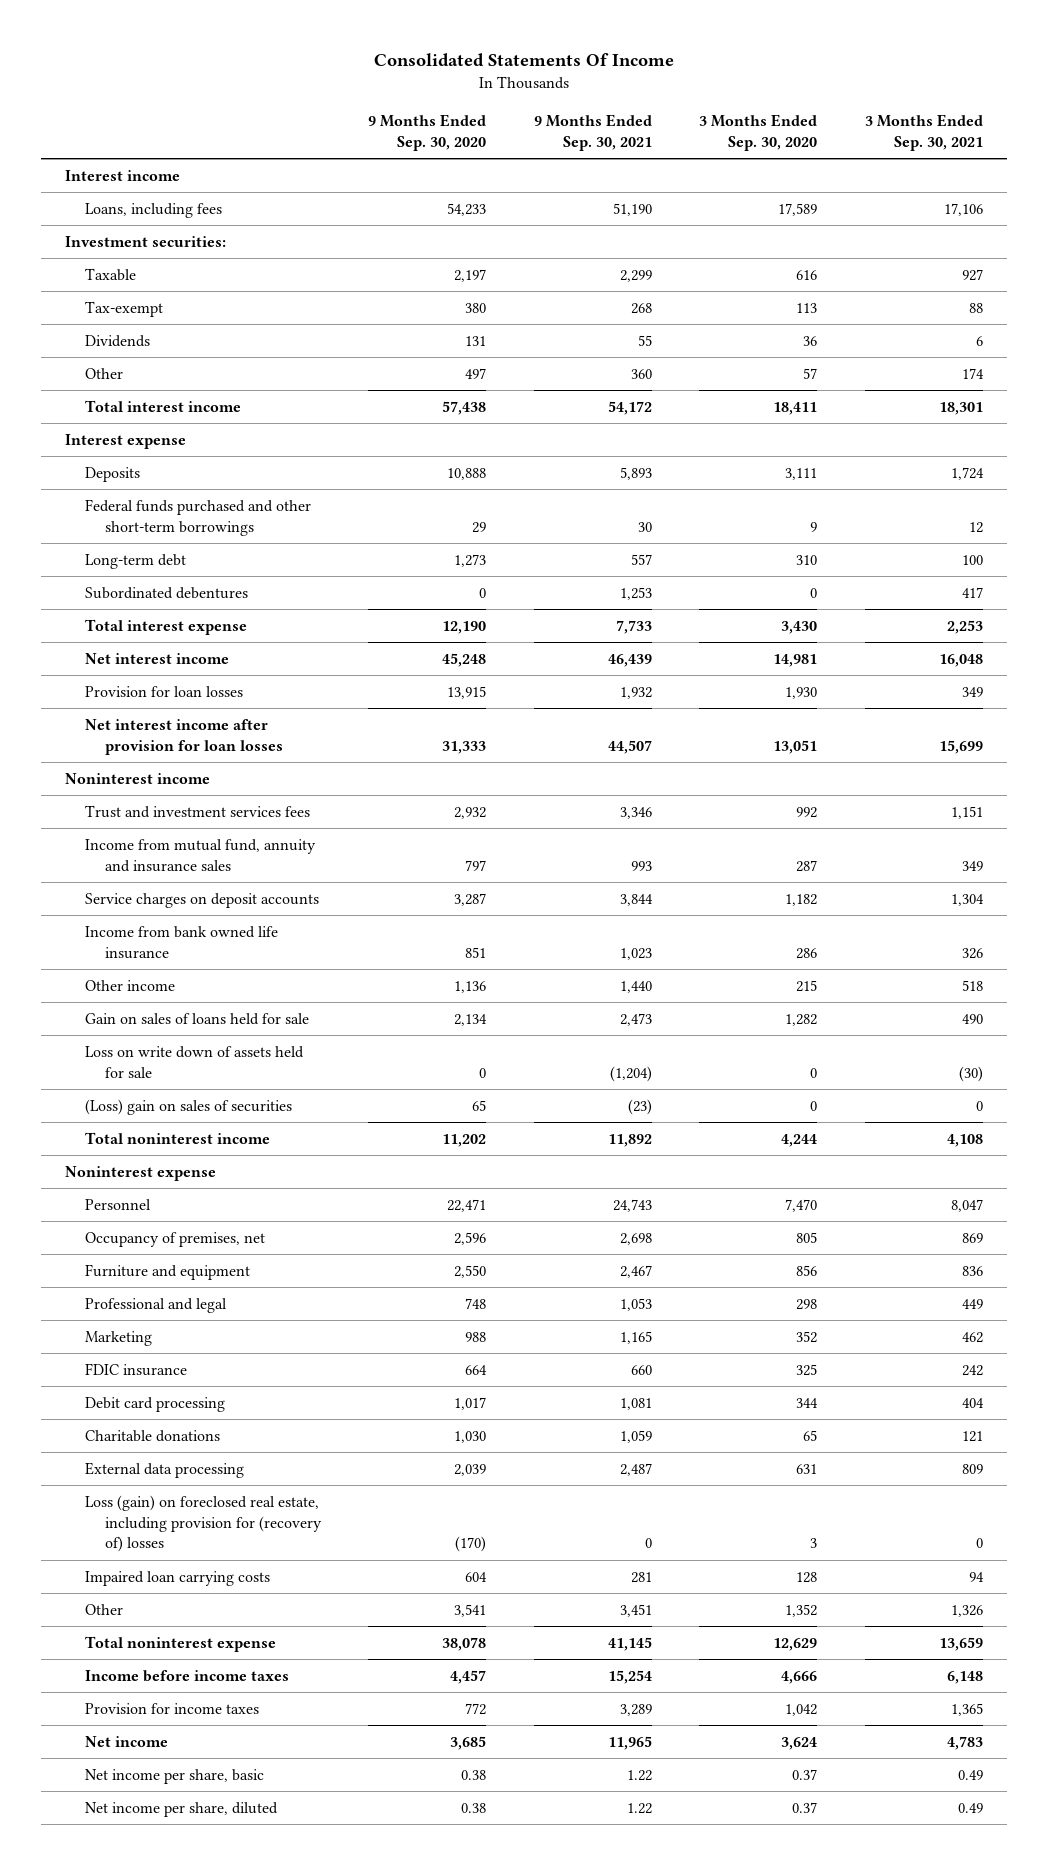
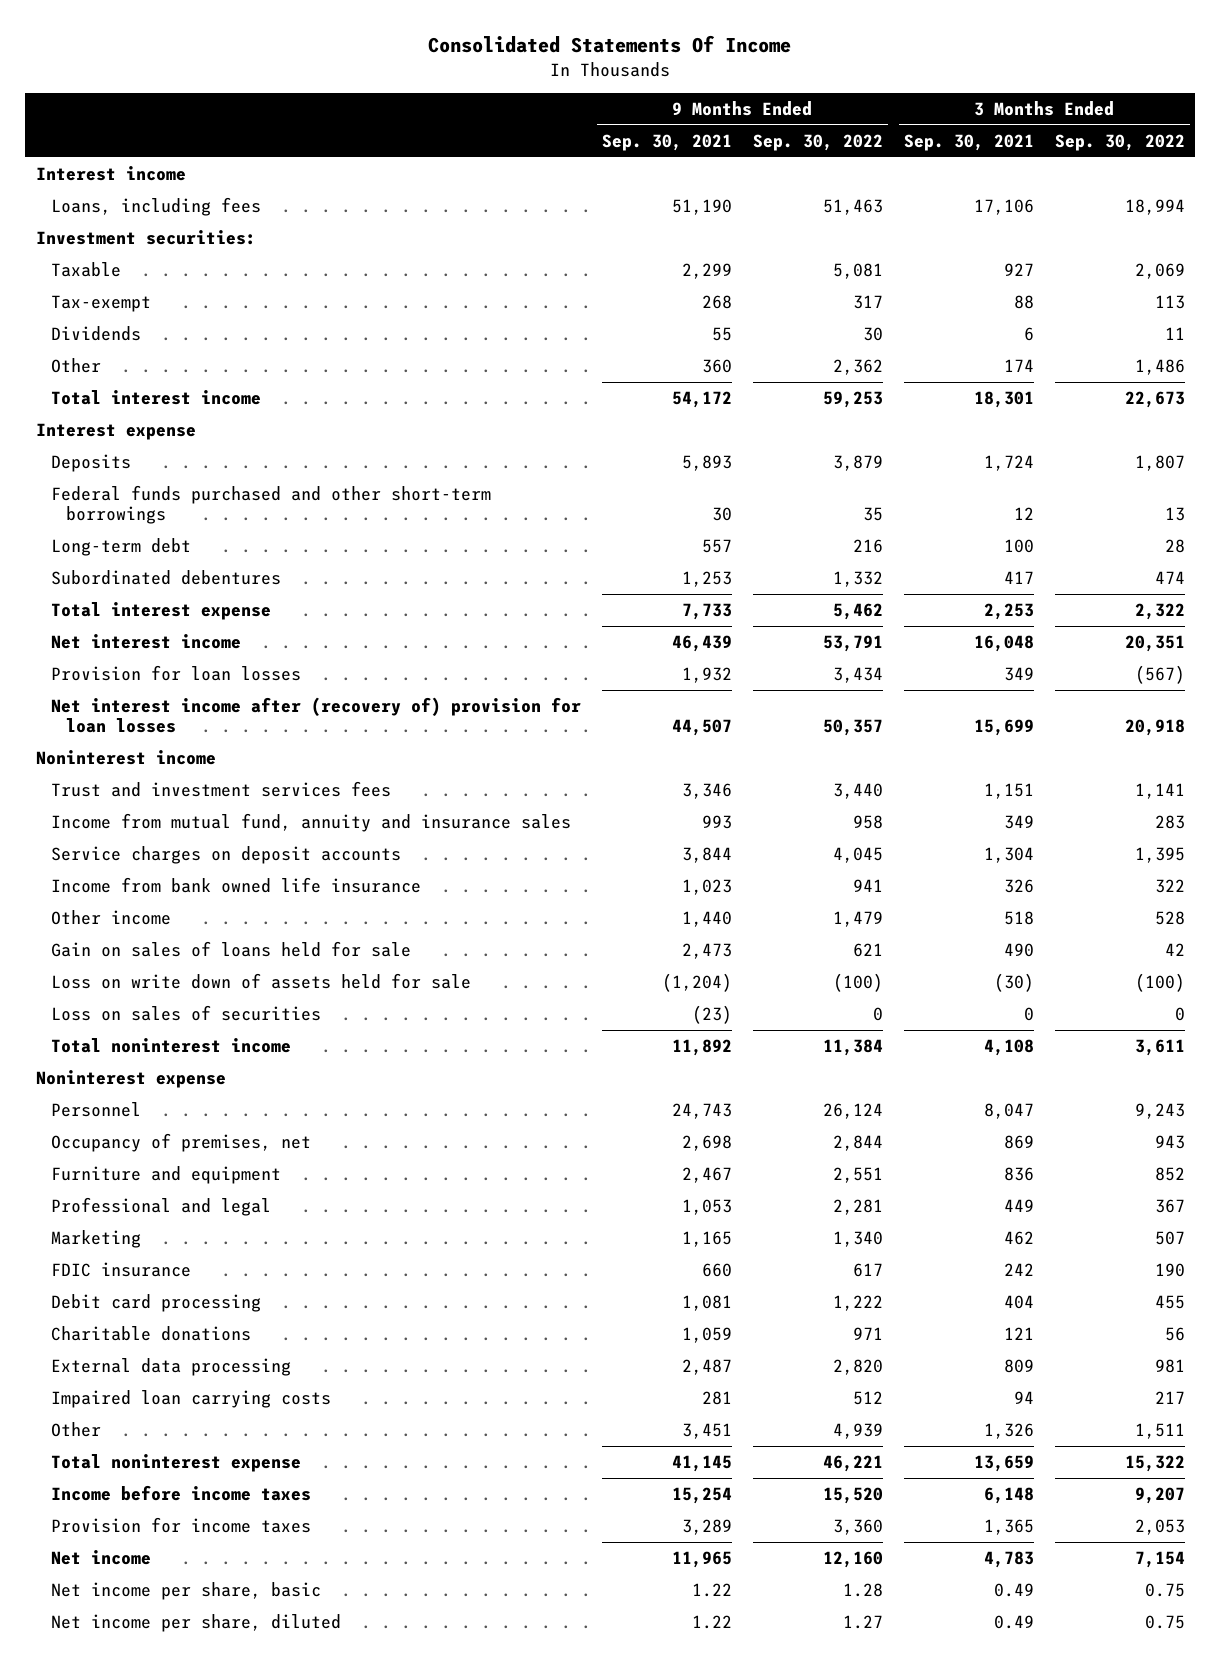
- | 9 Months Ended Sep. 30, 2020 | 9 Months Ended Sep. 30, 2021 | 3 Months Ended Sep. 30, 2020 | 3 Months Ended Sep. 30, 2021
+ | 9 Months Ended Sep. 30, 2021 | 9 Months Ended Sep. 30, 2022 | 3 Months Ended Sep. 30, 2021 | 3 Months Ended Sep. 30, 2022
- Net interest income after provision for loan losses | 31,333 | 44,507 | 13,051 | 15,699
+ Net interest income after (recovery of) provision for loan losses | 44,507 | 50,357 | 15,699 | 20,918
- (Loss) gain on sales of securities | 65 | (23) | 0 | 0
+ Loss on sales of securities | (23) | 0 | 0 | 0
- Loss (gain) on foreclosed real estate, including provision for (recovery of) losses | (170) | 0 | 3 | 0

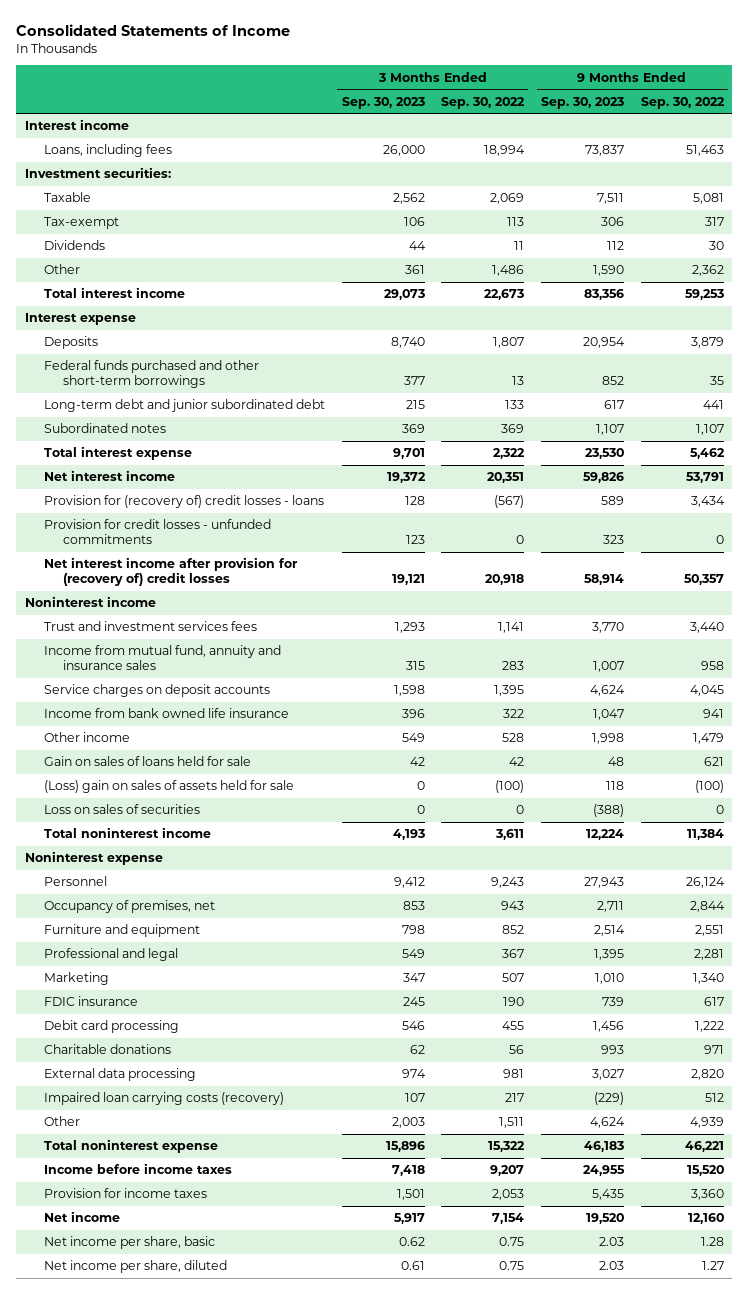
- Consolidated Statements Of Income
+ Consolidated Statements of Income
- | 9 Months Ended Sep. 30, 2021 | 9 Months Ended Sep. 30, 2022 | 3 Months Ended Sep. 30, 2021 | 3 Months Ended Sep. 30, 2022
+ | 3 Months Ended Sep. 30, 2023 | 3 Months Ended Sep. 30, 2022 | 9 Months Ended Sep. 30, 2023 | 9 Months Ended Sep. 30, 2022
- Long-term debt | 557 | 216 | 100 | 28
- Subordinated debentures | 1,253 | 1,332 | 417 | 474
+ Long-term debt and junior subordinated debt | 215 | 133 | 617 | 441
+ Subordinated notes | 369 | 369 | 1,107 | 1,107
- Provision for loan losses | 1,932 | 3,434 | 349 | (567)
- Net interest income after (recovery of) provision for loan losses | 44,507 | 50,357 | 15,699 | 20,918
+ Provision for (recovery of) credit losses - loans | 128 | (567) | 589 | 3,434
+ Provision for credit losses - unfunded commitments | 123 | 0 | 323 | 0
+ Net interest income after provision for (recovery of) credit losses | 19,121 | 20,918 | 58,914 | 50,357
- Loss on write down of assets held for sale | (1,204) | (100) | (30) | (100)
+ (Loss) gain on sales of assets held for sale | 0 | (100) | 118 | (100)
- Impaired loan carrying costs | 281 | 512 | 94 | 217
+ Impaired loan carrying costs (recovery) | 107 | 217 | (229) | 512

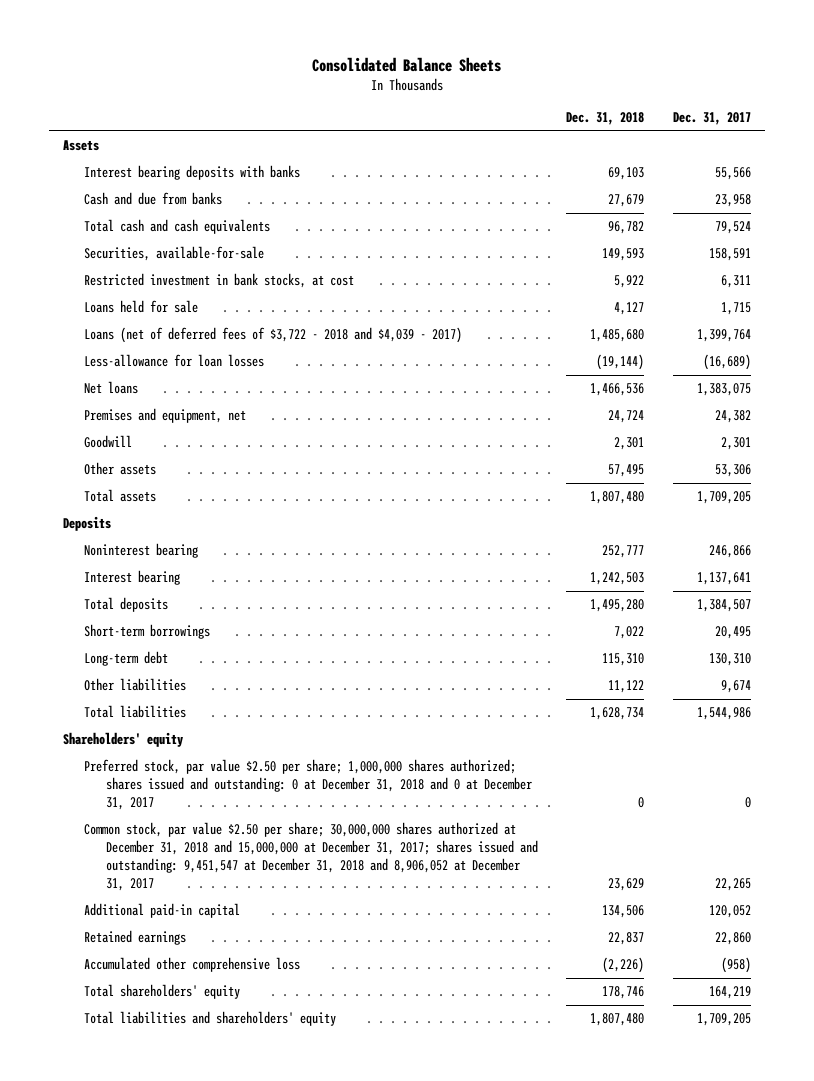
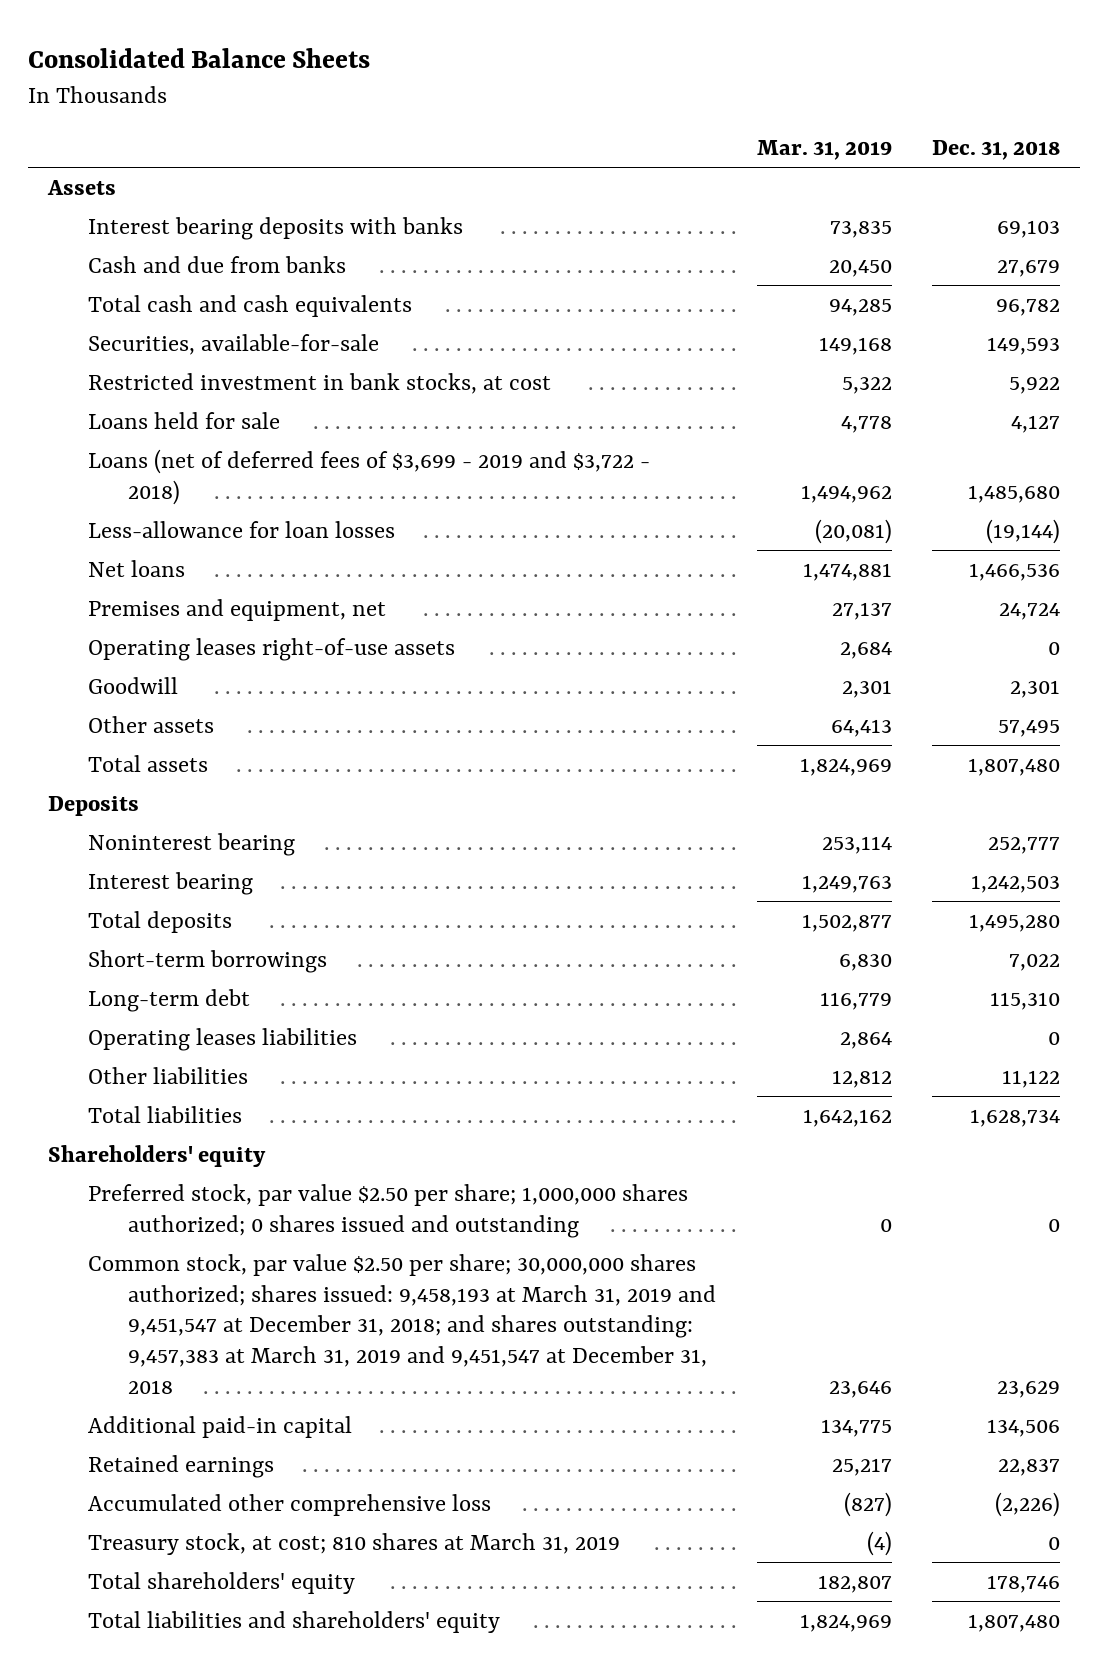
- | Dec. 31, 2018 | Dec. 31, 2017
+ | Mar. 31, 2019 | Dec. 31, 2018
- Loans (net of deferred fees of $3,722 - 2018 and $4,039 - 2017) | 1,485,680 | 1,399,764
+ Loans (net of deferred fees of $3,699 - 2019 and $3,722 - 2018) | 1,494,962 | 1,485,680
+ Operating leases right-of-use assets | 2,684 | 0
+ Operating leases liabilities | 2,864 | 0
- Preferred stock, par value $2.50 per share; 1,000,000 shares authorized; shares issued and outstanding: 0 at December 31, 2018 and 0 at December 31, 2017 | 0 | 0
- Common stock, par value $2.50 per share; 30,000,000 shares authorized at December 31, 2018 and 15,000,000 at December 31, 2017; shares issued and outstanding: 9,451,547 at December 31, 2018 and 8,906,052 at December 31, 2017 | 23,629 | 22,265
+ Preferred stock, par value $2.50 per share; 1,000,000 shares authorized; 0 shares issued and outstanding | 0 | 0
+ Common stock, par value $2.50 per share; 30,000,000 shares authorized; shares issued: 9,458,193 at March 31, 2019 and 9,451,547 at December 31, 2018; and shares outstanding: 9,457,383 at March 31, 2019 and 9,451,547 at December 31, 2018 | 23,646 | 23,629
+ Treasury stock, at cost; 810 shares at March 31, 2019 | (4) | 0

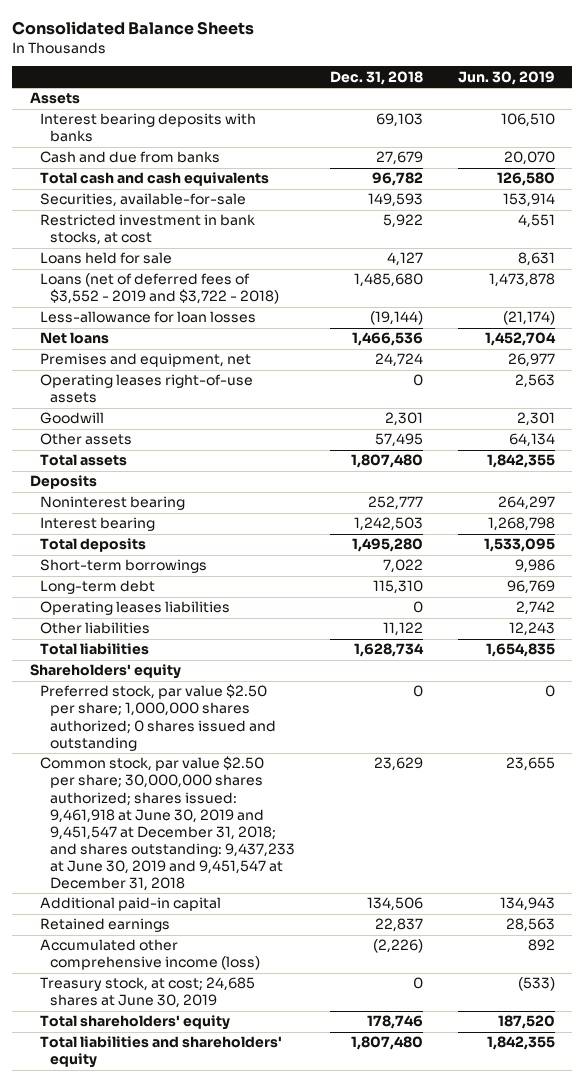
- | Mar. 31, 2019 | Dec. 31, 2018
+ | Dec. 31, 2018 | Jun. 30, 2019
- Loans (net of deferred fees of $3,699 - 2019 and $3,722 - 2018) | 1,494,962 | 1,485,680
+ Loans (net of deferred fees of $3,552 - 2019 and $3,722 - 2018) | 1,485,680 | 1,473,878
- Common stock, par value $2.50 per share; 30,000,000 shares authorized; shares issued: 9,458,193 at March 31, 2019 and 9,451,547 at December 31, 2018; and shares outstanding: 9,457,383 at March 31, 2019 and 9,451,547 at December 31, 2018 | 23,646 | 23,629
+ Common stock, par value $2.50 per share; 30,000,000 shares authorized; shares issued: 9,461,918 at June 30, 2019 and 9,451,547 at December 31, 2018; and shares outstanding: 9,437,233 at June 30, 2019 and 9,451,547 at December 31, 2018 | 23,629 | 23,655
- Accumulated other comprehensive loss | (827) | (2,226)
- Treasury stock, at cost; 810 shares at March 31, 2019 | (4) | 0
+ Accumulated other comprehensive income (loss) | (2,226) | 892
+ Treasury stock, at cost; 24,685 shares at June 30, 2019 | 0 | (533)

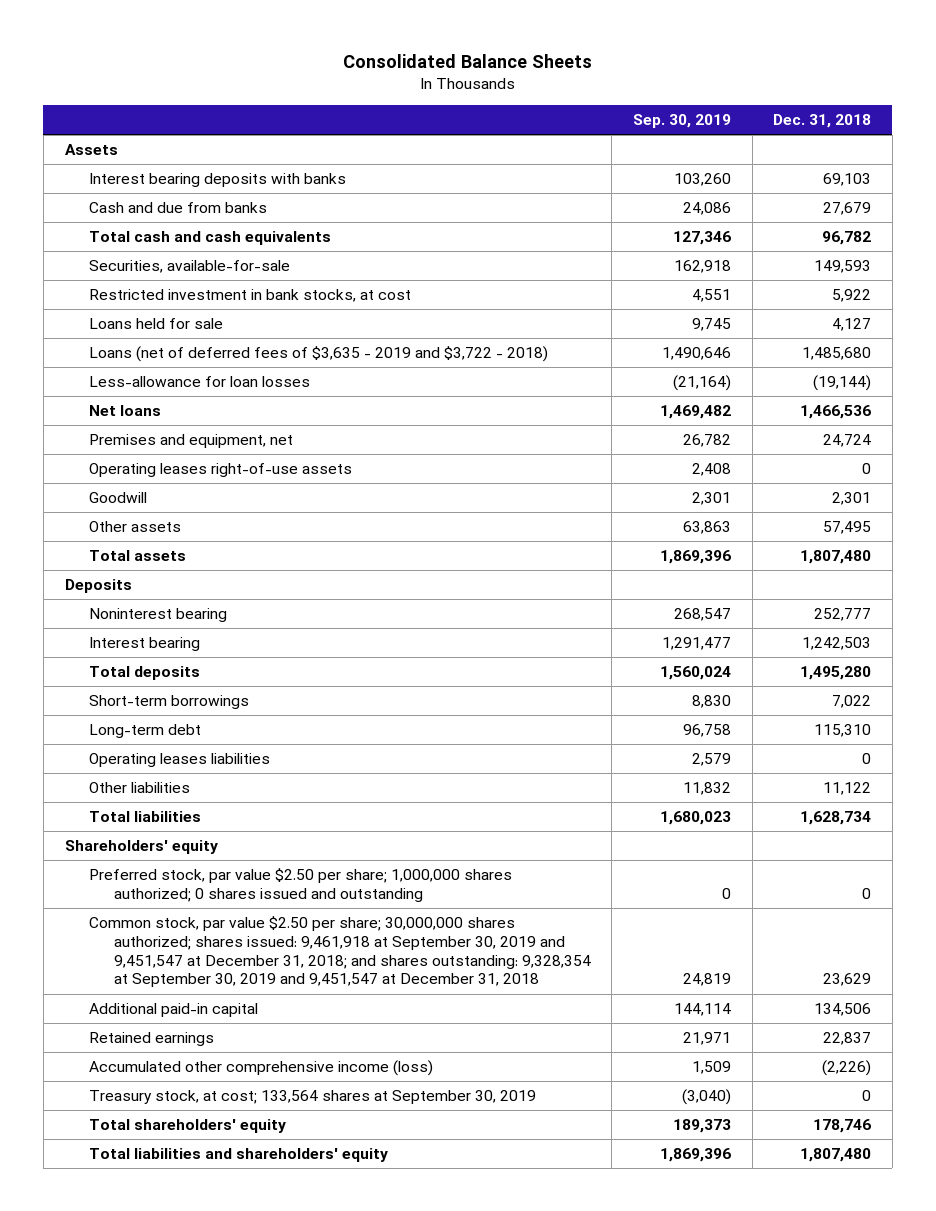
- | Dec. 31, 2018 | Jun. 30, 2019
+ | Sep. 30, 2019 | Dec. 31, 2018
- Loans (net of deferred fees of $3,552 - 2019 and $3,722 - 2018) | 1,485,680 | 1,473,878
+ Loans (net of deferred fees of $3,635 - 2019 and $3,722 - 2018) | 1,490,646 | 1,485,680
- Common stock, par value $2.50 per share; 30,000,000 shares authorized; shares issued: 9,461,918 at June 30, 2019 and 9,451,547 at December 31, 2018; and shares outstanding: 9,437,233 at June 30, 2019 and 9,451,547 at December 31, 2018 | 23,629 | 23,655
+ Common stock, par value $2.50 per share; 30,000,000 shares authorized; shares issued: 9,461,918 at September 30, 2019 and 9,451,547 at December 31, 2018; and shares outstanding: 9,328,354 at September 30, 2019 and 9,451,547 at December 31, 2018 | 24,819 | 23,629
- Treasury stock, at cost; 24,685 shares at June 30, 2019 | 0 | (533)
+ Treasury stock, at cost; 133,564 shares at September 30, 2019 | (3,040) | 0

